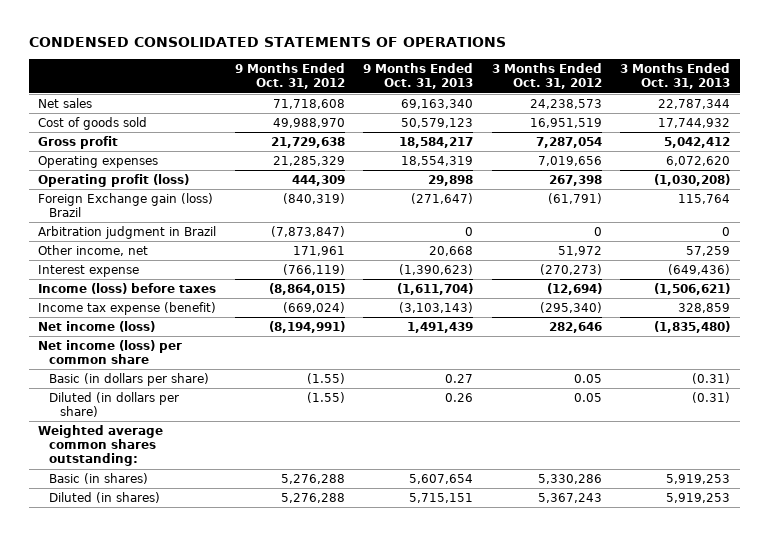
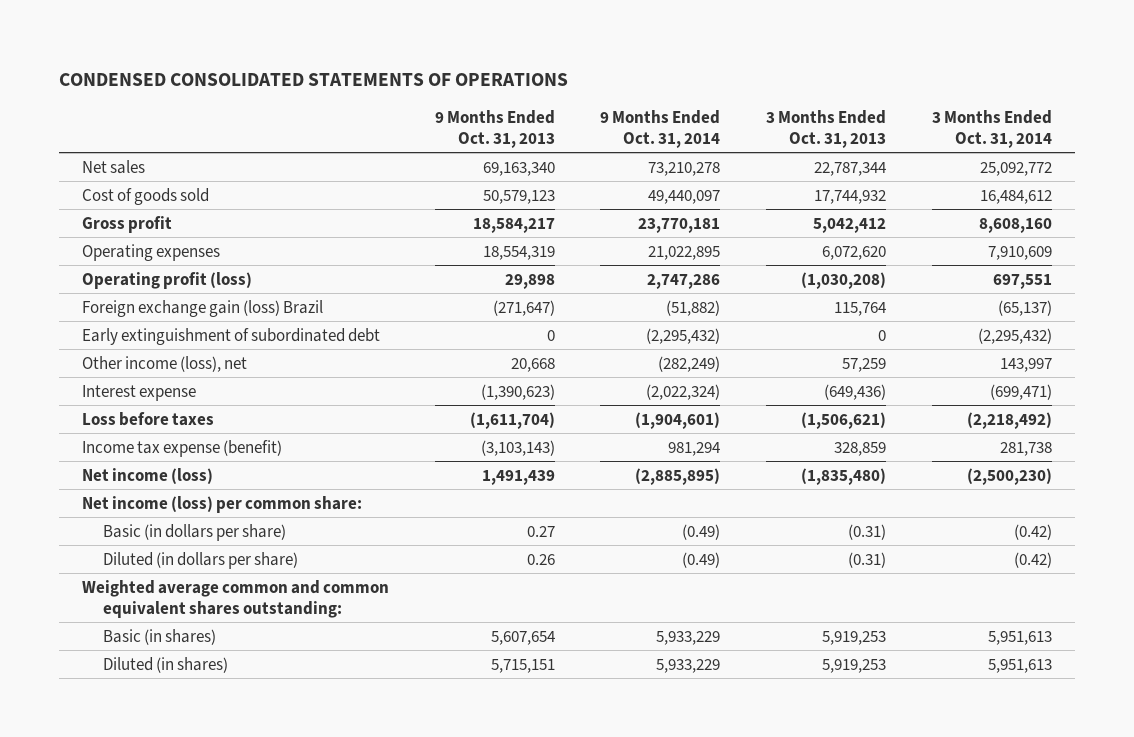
- | 9 Months Ended Oct. 31, 2012 | 9 Months Ended Oct. 31, 2013 | 3 Months Ended Oct. 31, 2012 | 3 Months Ended Oct. 31, 2013
+ | 9 Months Ended Oct. 31, 2013 | 9 Months Ended Oct. 31, 2014 | 3 Months Ended Oct. 31, 2013 | 3 Months Ended Oct. 31, 2014
- Foreign Exchange gain (loss) Brazil | (840,319) | (271,647) | (61,791) | 115,764
- Arbitration judgment in Brazil | (7,873,847) | 0 | 0 | 0
- Other income, net | 171,961 | 20,668 | 51,972 | 57,259
+ Foreign exchange gain (loss) Brazil | (271,647) | (51,882) | 115,764 | (65,137)
+ Early extinguishment of subordinated debt | 0 | (2,295,432) | 0 | (2,295,432)
+ Other income (loss), net | 20,668 | (282,249) | 57,259 | 143,997
- Income (loss) before taxes | (8,864,015) | (1,611,704) | (12,694) | (1,506,621)
+ Loss before taxes | (1,611,704) | (1,904,601) | (1,506,621) | (2,218,492)
- Net income (loss) per common share
+ Net income (loss) per common share:
- Weighted average common shares outstanding:
+ Weighted average common and common equivalent shares outstanding:

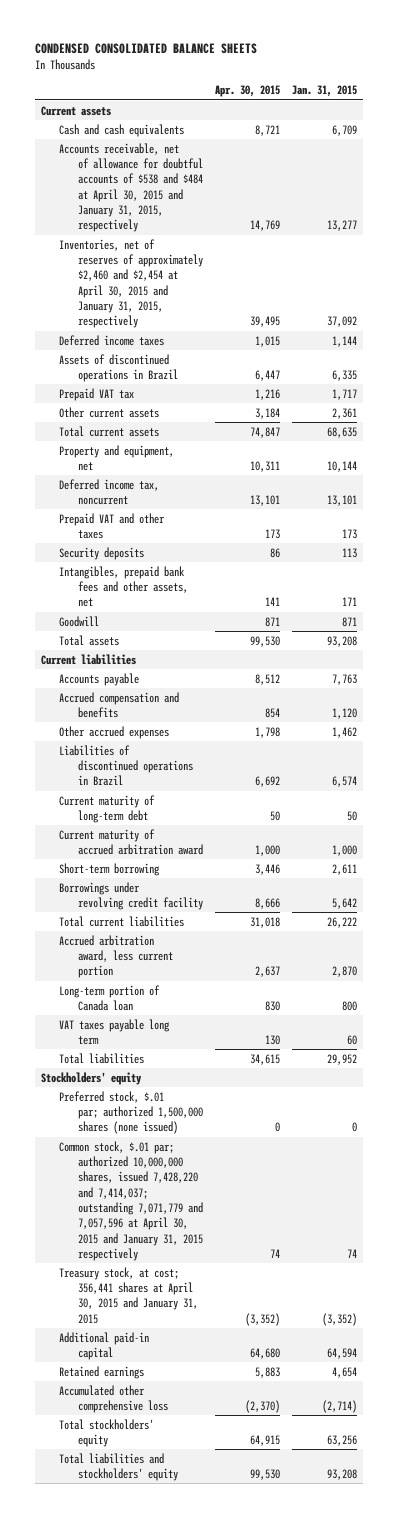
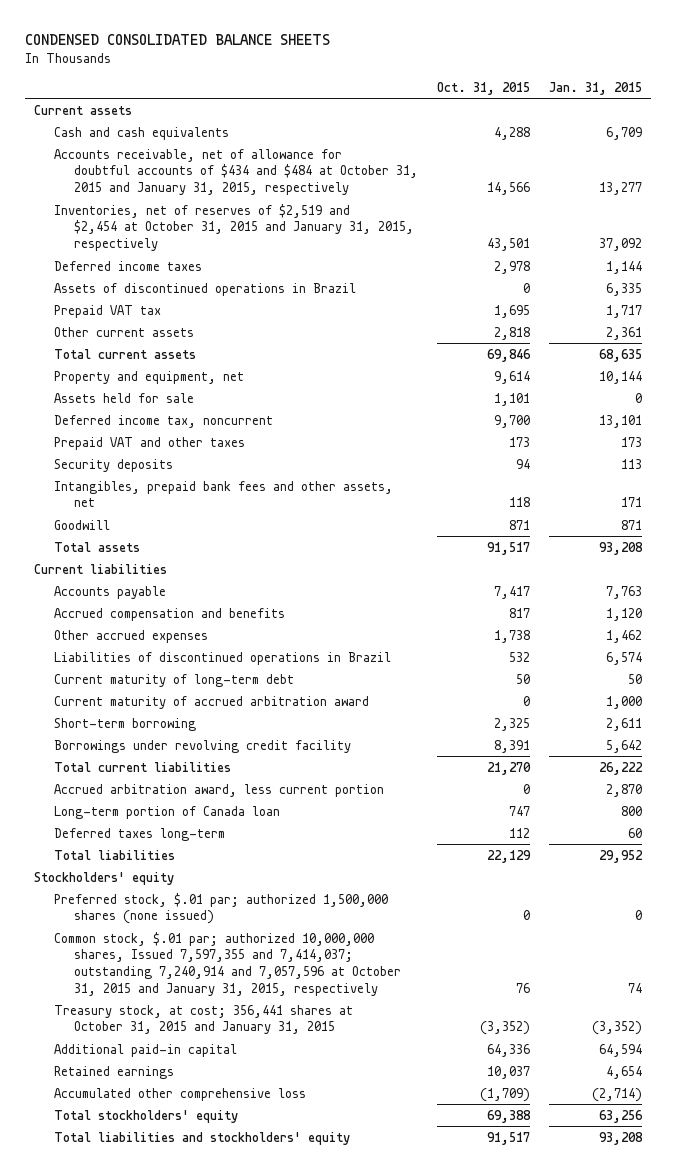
- | Apr. 30, 2015 | Jan. 31, 2015
+ | Oct. 31, 2015 | Jan. 31, 2015
- Accounts receivable, net of allowance for doubtful accounts of $538 and $484 at April 30, 2015 and January 31, 2015, respectively | 14,769 | 13,277
- Inventories, net of reserves of approximately $2,460 and $2,454 at April 30, 2015 and January 31, 2015, respectively | 39,495 | 37,092
+ Accounts receivable, net of allowance for doubtful accounts of $434 and $484 at October 31, 2015 and January 31, 2015, respectively | 14,566 | 13,277
+ Inventories, net of reserves of $2,519 and $2,454 at October 31, 2015 and January 31, 2015, respectively | 43,501 | 37,092
+ Assets held for sale | 1,101 | 0
- VAT taxes payable long term | 130 | 60
+ Deferred taxes long-term | 112 | 60
- Common stock, $.01 par; authorized 10,000,000 shares, issued 7,428,220 and 7,414,037; outstanding 7,071,779 and 7,057,596 at April 30, 2015 and January 31, 2015 respectively | 74 | 74
- Treasury stock, at cost; 356,441 shares at April 30, 2015 and January 31, 2015 | (3,352) | (3,352)
+ Common stock, $.01 par; authorized 10,000,000 shares, Issued 7,597,355 and 7,414,037; outstanding 7,240,914 and 7,057,596 at October 31, 2015 and January 31, 2015, respectively | 76 | 74
+ Treasury stock, at cost; 356,441 shares at October 31, 2015 and January 31, 2015 | (3,352) | (3,352)

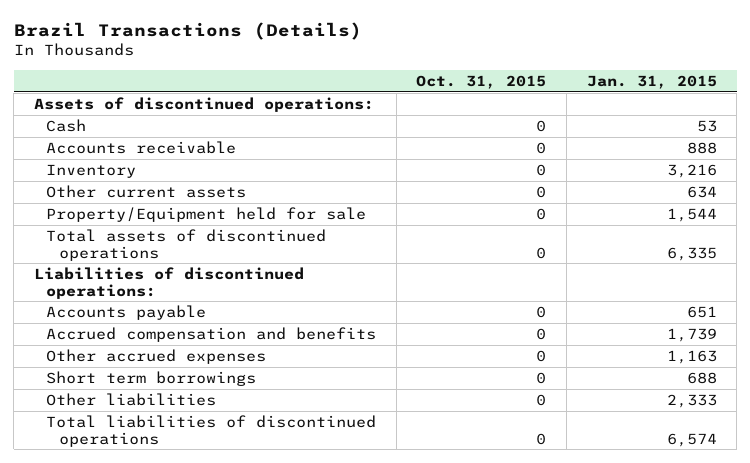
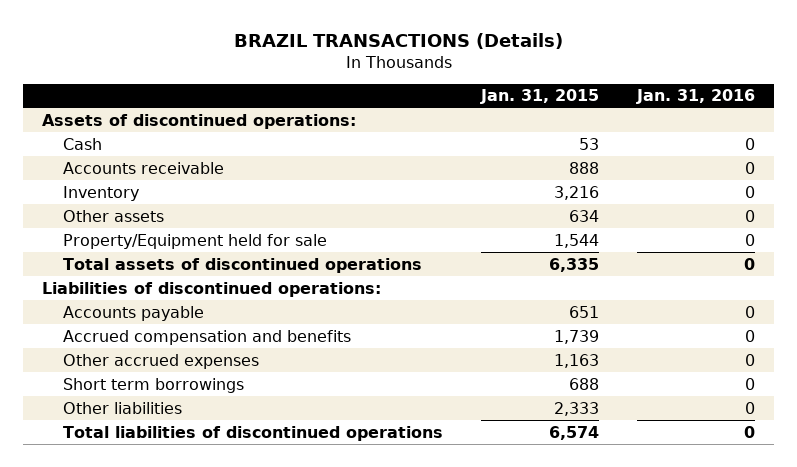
- Brazil Transactions (Details)
+ BRAZIL TRANSACTIONS (Details)
- | Oct. 31, 2015 | Jan. 31, 2015
+ | Jan. 31, 2015 | Jan. 31, 2016
- Other current assets | 0 | 634
+ Other assets | 634 | 0

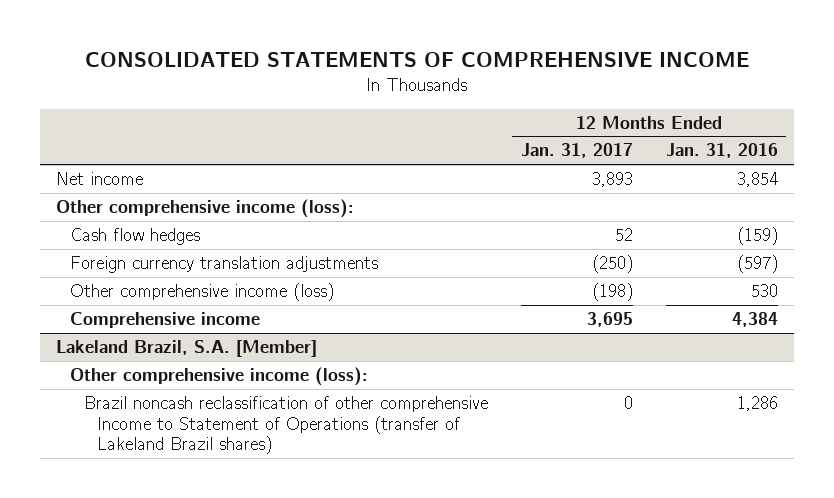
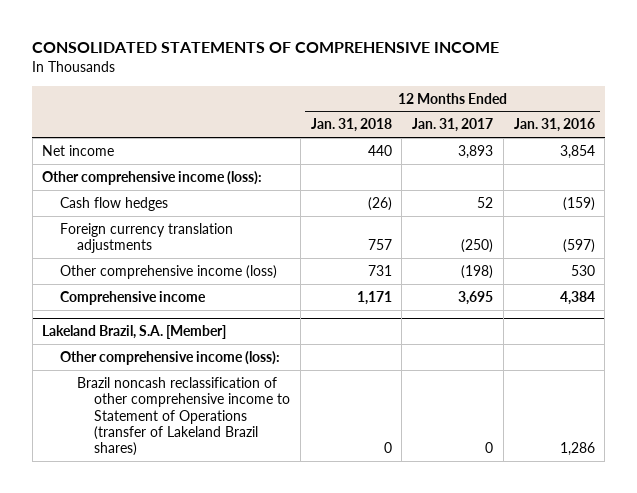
- | 12 Months Ended Jan. 31, 2017 | 12 Months Ended Jan. 31, 2016
+ | 12 Months Ended Jan. 31, 2018 | 12 Months Ended Jan. 31, 2017 | 12 Months Ended Jan. 31, 2016
@ Lakeland Brazil, S.A. [Member]
- Brazil noncash reclassification of other comprehensive Income to Statement of Operations (transfer of Lakeland Brazil shares) | 0 | 1,286
+ Brazil noncash reclassification of other comprehensive income to Statement of Operations (transfer of Lakeland Brazil shares) | 0 | 0 | 1,286

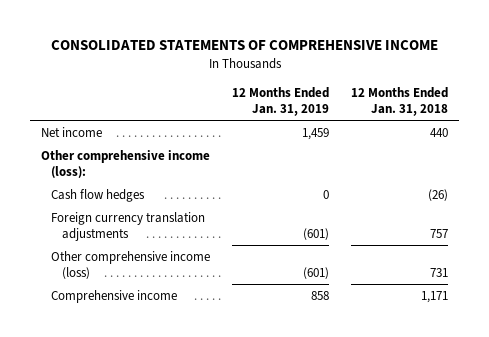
- | 12 Months Ended Jan. 31, 2018 | 12 Months Ended Jan. 31, 2017 | 12 Months Ended Jan. 31, 2016
+ | 12 Months Ended Jan. 31, 2019 | 12 Months Ended Jan. 31, 2018
- Lakeland Brazil, S.A. [Member]
- Other comprehensive income (loss):
- Brazil noncash reclassification of other comprehensive income to Statement of Operations (transfer of Lakeland Brazil shares) | 0 | 0 | 1,286

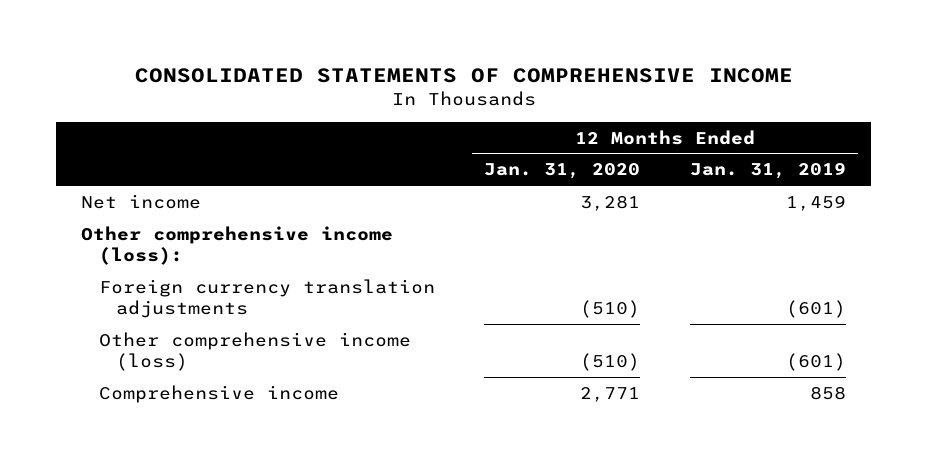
- | 12 Months Ended Jan. 31, 2019 | 12 Months Ended Jan. 31, 2018
+ | 12 Months Ended Jan. 31, 2020 | 12 Months Ended Jan. 31, 2019
- Cash flow hedges | 0 | (26)

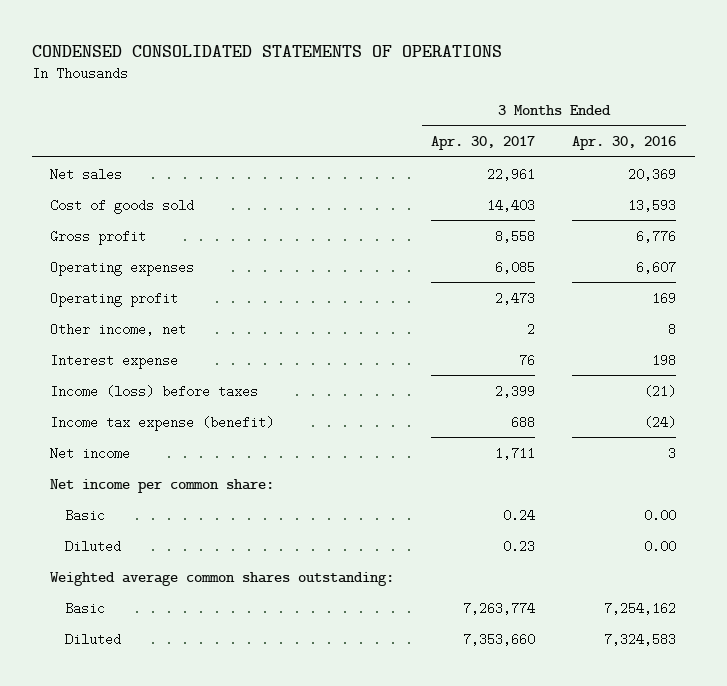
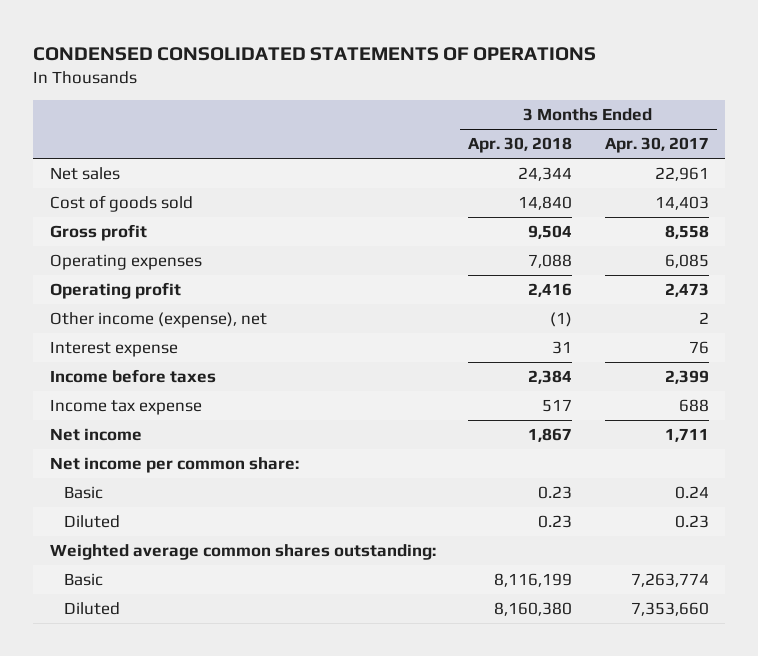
- | 3 Months Ended Apr. 30, 2017 | 3 Months Ended Apr. 30, 2016
+ | 3 Months Ended Apr. 30, 2018 | 3 Months Ended Apr. 30, 2017
- Other income, net | 2 | 8
+ Other income (expense), net | (1) | 2
- Income (loss) before taxes | 2,399 | (21)
- Income tax expense (benefit) | 688 | (24)
+ Income before taxes | 2,384 | 2,399
+ Income tax expense | 517 | 688

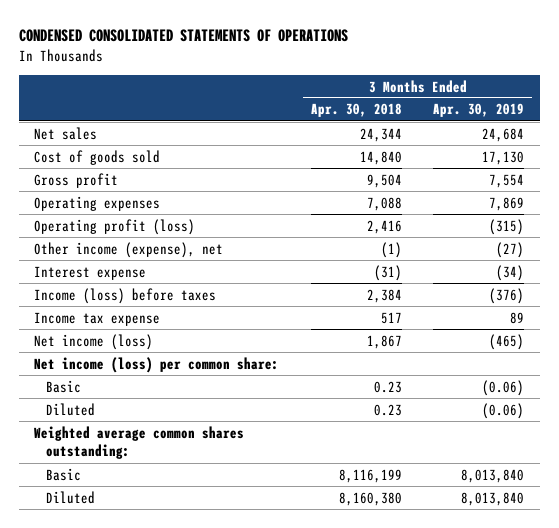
- | 3 Months Ended Apr. 30, 2018 | 3 Months Ended Apr. 30, 2017
+ | 3 Months Ended Apr. 30, 2018 | 3 Months Ended Apr. 30, 2019
- Operating profit | 2,416 | 2,473
+ Operating profit (loss) | 2,416 | (315)
- Interest expense | 31 | 76
- Income before taxes | 2,384 | 2,399
+ Interest expense | (31) | (34)
+ Income (loss) before taxes | 2,384 | (376)
- Net income | 1,867 | 1,711
- Net income per common share:
+ Net income (loss) | 1,867 | (465)
+ Net income (loss) per common share:

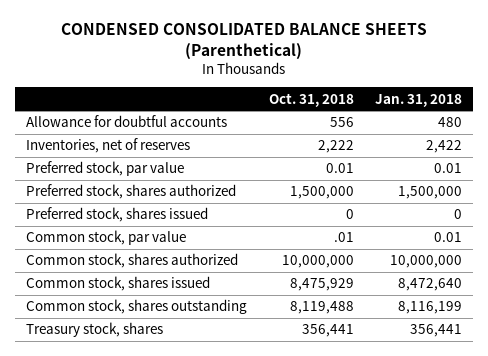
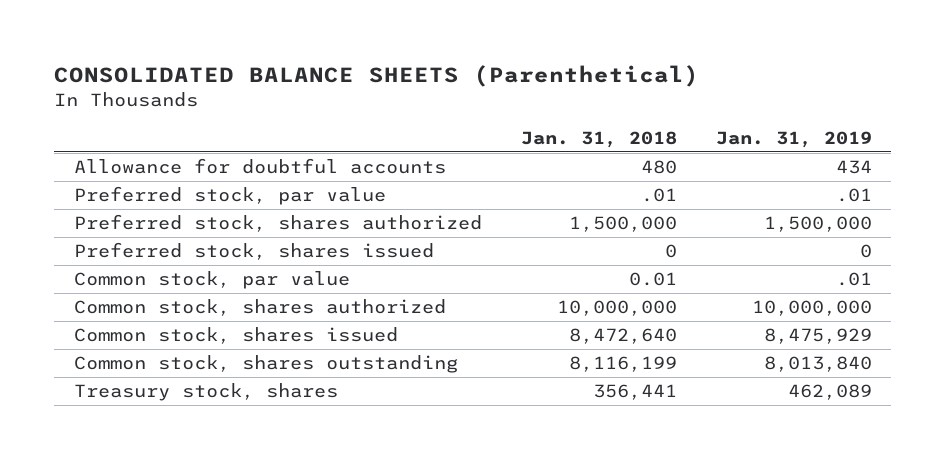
- CONDENSED CONSOLIDATED BALANCE SHEETS (Parenthetical)
+ CONSOLIDATED BALANCE SHEETS (Parenthetical)
- | Oct. 31, 2018 | Jan. 31, 2018
+ | Jan. 31, 2018 | Jan. 31, 2019
- Inventories, net of reserves | 2,222 | 2,422
- Preferred stock, par value | 0.01 | 0.01
+ Preferred stock, par value | .01 | .01

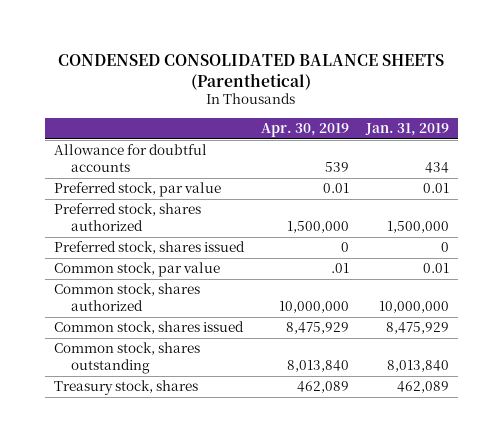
- CONSOLIDATED BALANCE SHEETS (Parenthetical)
+ CONDENSED CONSOLIDATED BALANCE SHEETS (Parenthetical)
- | Jan. 31, 2018 | Jan. 31, 2019
+ | Apr. 30, 2019 | Jan. 31, 2019
- Preferred stock, par value | .01 | .01
+ Preferred stock, par value | 0.01 | 0.01
- Common stock, par value | 0.01 | .01
+ Common stock, par value | .01 | 0.01

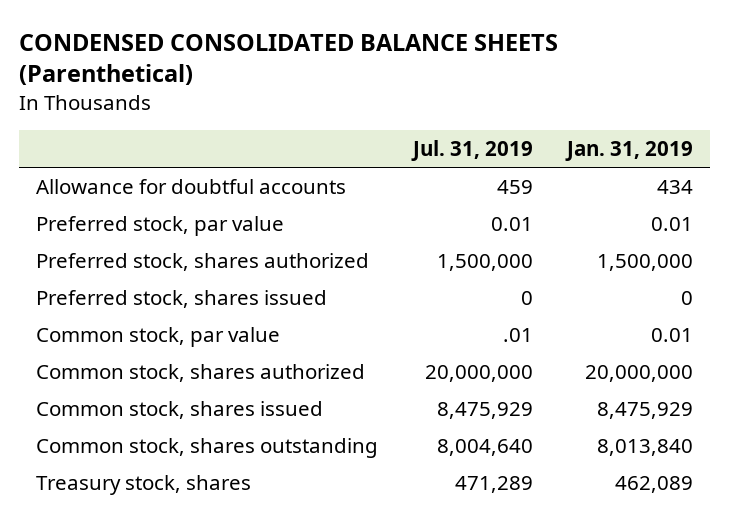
- | Apr. 30, 2019 | Jan. 31, 2019
+ | Jul. 31, 2019 | Jan. 31, 2019
- Common stock, shares authorized | 10,000,000 | 10,000,000
+ Common stock, shares authorized | 20,000,000 | 20,000,000

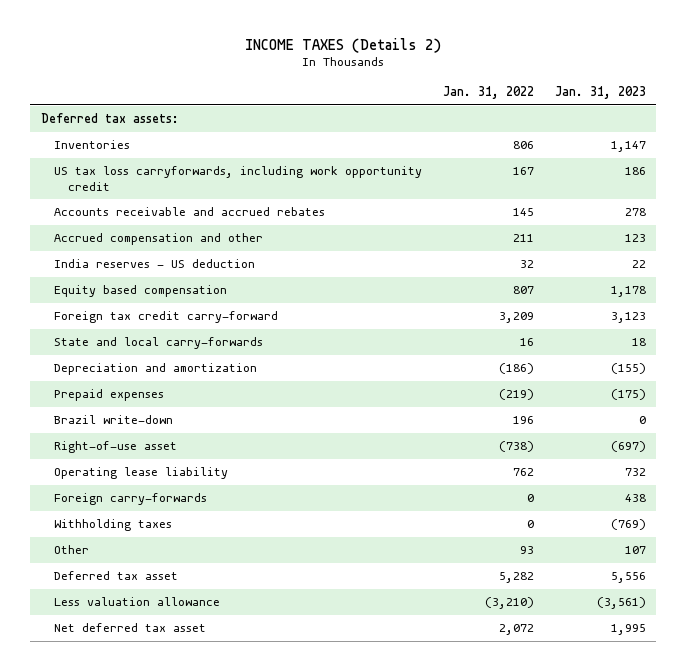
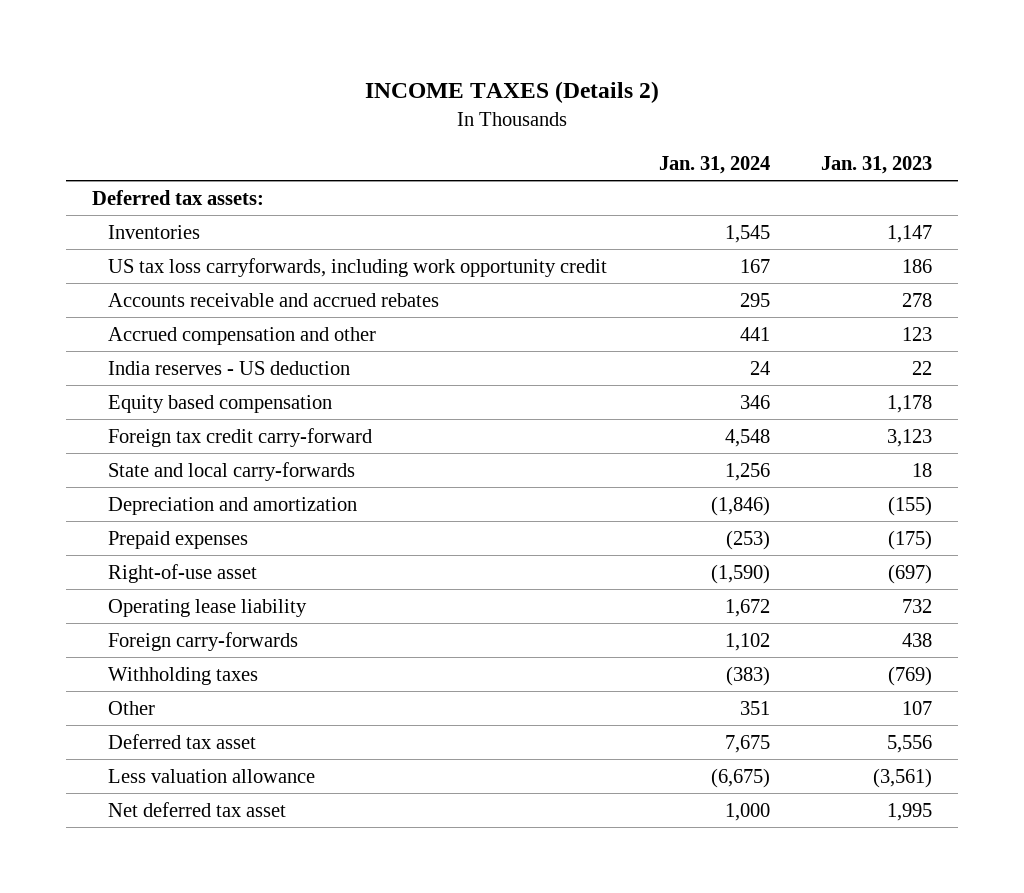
- | Jan. 31, 2022 | Jan. 31, 2023
+ | Jan. 31, 2024 | Jan. 31, 2023
- Brazil write-down | 196 | 0

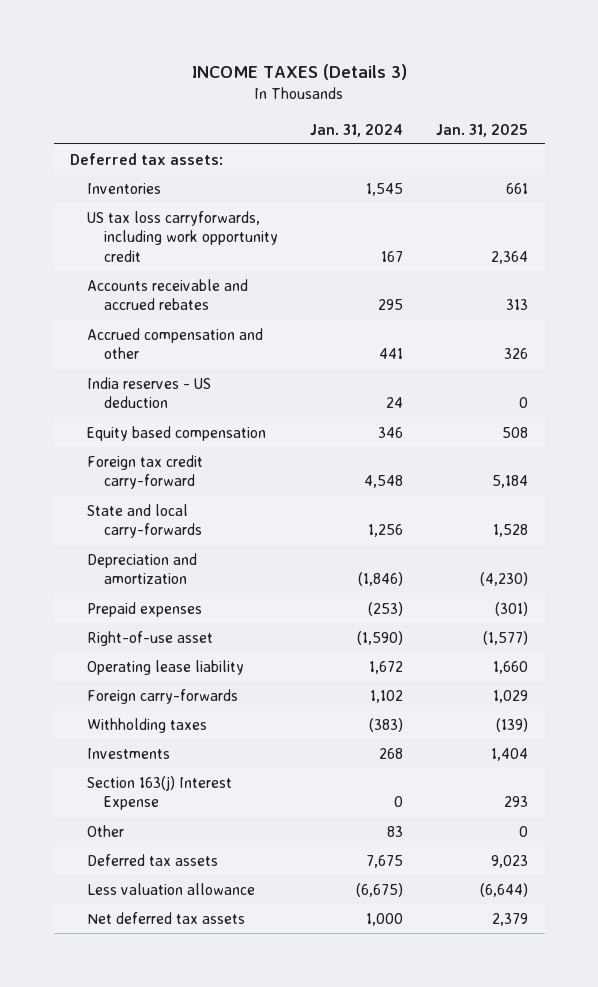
- INCOME TAXES (Details 2)
+ INCOME TAXES (Details 3)
- | Jan. 31, 2024 | Jan. 31, 2023
+ | Jan. 31, 2024 | Jan. 31, 2025
- Other | 351 | 107
- Deferred tax asset | 7,675 | 5,556
+ Investments | 268 | 1,404
+ Section 163(j) Interest Expense | 0 | 293
+ Other | 83 | 0
+ Deferred tax assets | 7,675 | 9,023
- Net deferred tax asset | 1,000 | 1,995
+ Net deferred tax assets | 1,000 | 2,379

